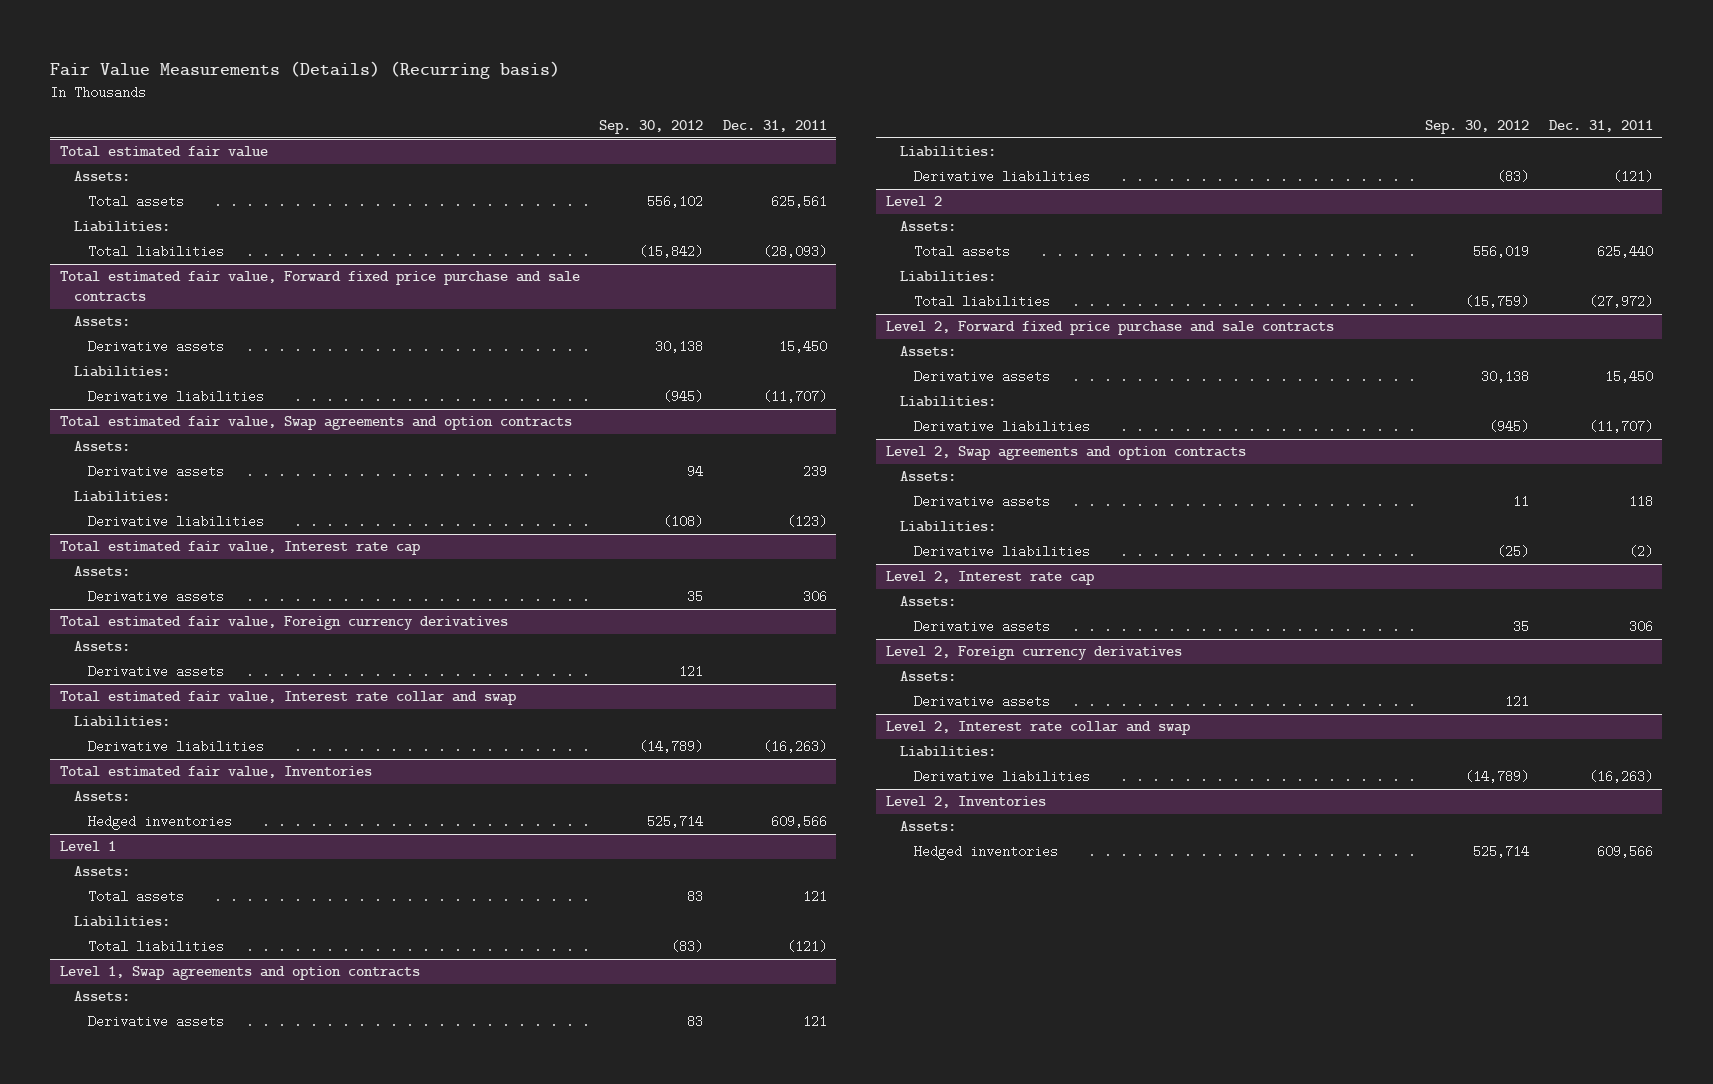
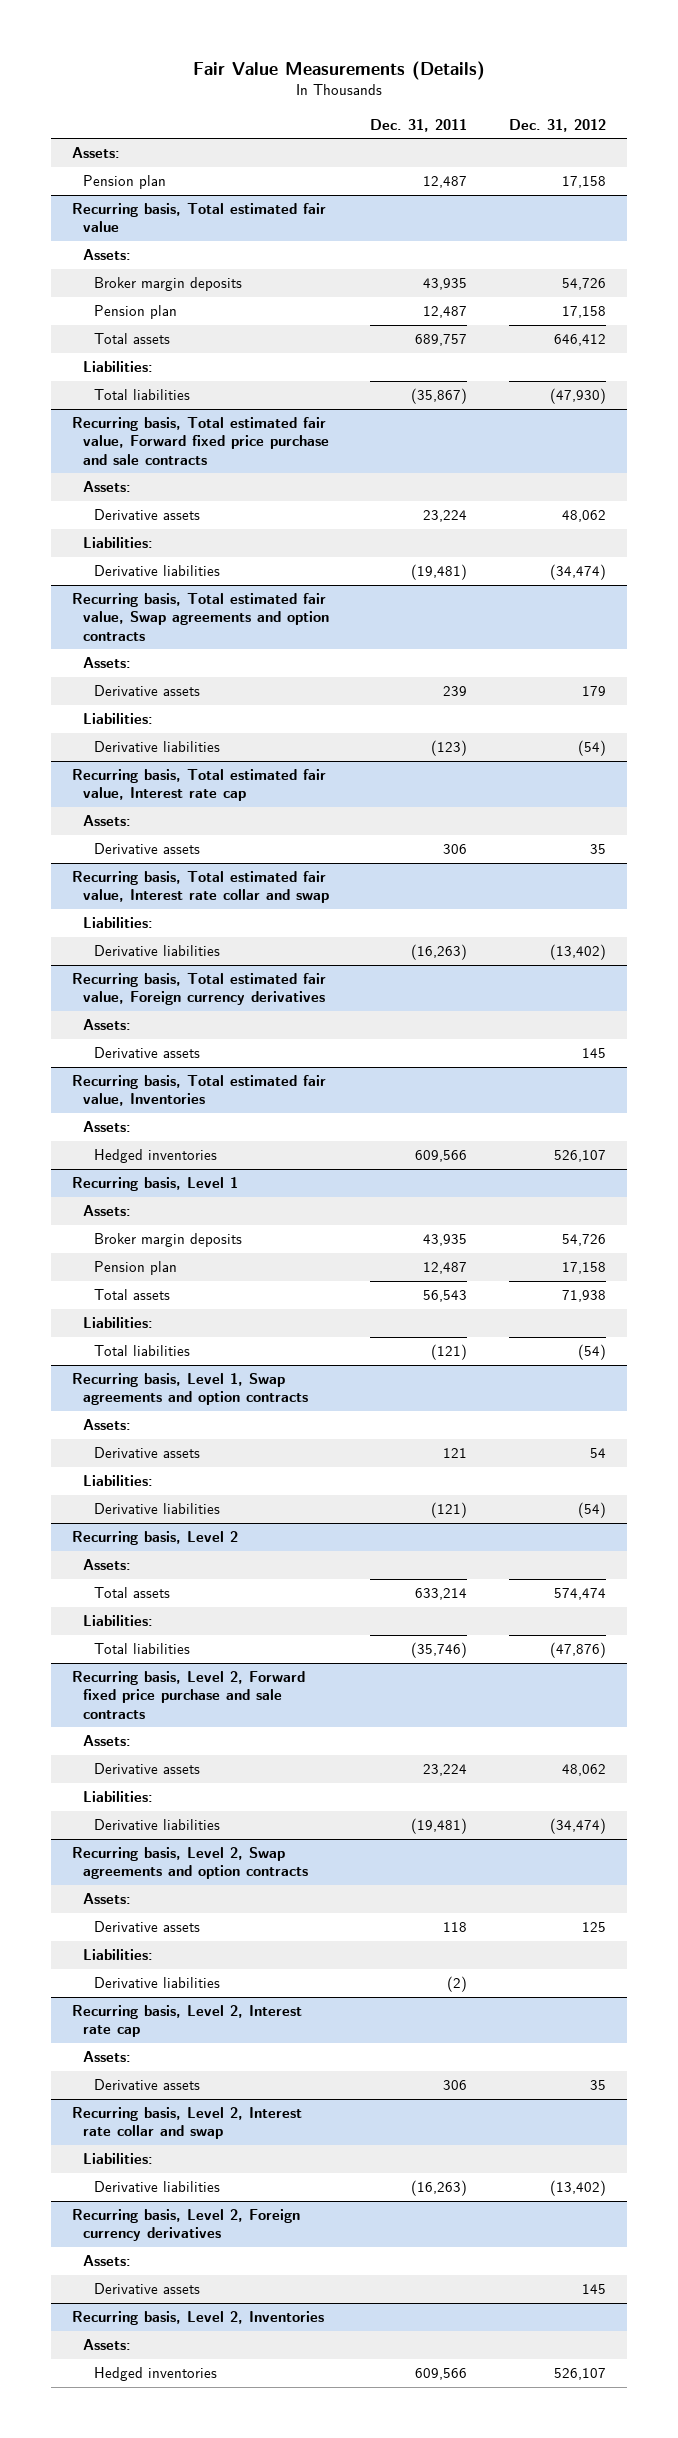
- Fair Value Measurements (Details) (Recurring basis)
+ Fair Value Measurements (Details)
- | Sep. 30, 2012 | Dec. 31, 2011
+ | Dec. 31, 2011 | Dec. 31, 2012
- Total estimated fair value
- Total assets | 556,102 | 625,561
+ Pension plan | 12,487 | 17,158
+ Recurring basis, Total estimated fair value
+ Assets:
+ Broker margin deposits | 43,935 | 54,726
+ Pension plan | 12,487 | 17,158
+ Total assets | 689,757 | 646,412
- Total liabilities | (15,842) | (28,093)
- Total estimated fair value, Forward fixed price purchase and sale contracts
+ Total liabilities | (35,867) | (47,930)
+ Recurring basis, Total estimated fair value, Forward fixed price purchase and sale contracts
- Derivative assets | 30,138 | 15,450
+ Derivative assets | 23,224 | 48,062
- Derivative liabilities | (945) | (11,707)
- Total estimated fair value, Swap agreements and option contracts
+ Derivative liabilities | (19,481) | (34,474)
+ Recurring basis, Total estimated fair value, Swap agreements and option contracts
- Total estimated fair value, Interest rate cap
+ Recurring basis, Total estimated fair value, Interest rate cap
- Total estimated fair value, Foreign currency derivatives
- Assets:
- Derivative assets | 121 |
- Total estimated fair value, Interest rate collar and swap
+ Recurring basis, Total estimated fair value, Interest rate collar and swap
- Total estimated fair value, Inventories
+ Recurring basis, Total estimated fair value, Foreign currency derivatives
+ Derivative assets | | 145
+ Recurring basis, Total estimated fair value, Inventories
+ Assets:
- Level 1
+ Recurring basis, Level 1
- Total assets | 83 | 121
+ Broker margin deposits | 43,935 | 54,726
+ Pension plan | 12,487 | 17,158
+ Total assets | 56,543 | 71,938
- Level 1, Swap agreements and option contracts
+ Recurring basis, Level 1, Swap agreements and option contracts
- Level 2
+ Recurring basis, Level 2
- Total assets | 556,019 | 625,440
+ Total assets | 633,214 | 574,474
- Total liabilities | (15,759) | (27,972)
- Level 2, Forward fixed price purchase and sale contracts
+ Total liabilities | (35,746) | (47,876)
+ Recurring basis, Level 2, Forward fixed price purchase and sale contracts
- Derivative assets | 30,138 | 15,450
+ Derivative assets | 23,224 | 48,062
- Derivative liabilities | (945) | (11,707)
- Level 2, Swap agreements and option contracts
+ Derivative liabilities | (19,481) | (34,474)
+ Recurring basis, Level 2, Swap agreements and option contracts
- Level 2, Interest rate cap
+ Recurring basis, Level 2, Interest rate cap
- Level 2, Foreign currency derivatives
- Assets:
- Derivative assets | 121 |
- Level 2, Interest rate collar and swap
+ Recurring basis, Level 2, Interest rate collar and swap
- Level 2, Inventories
+ Recurring basis, Level 2, Foreign currency derivatives
+ Derivative assets | | 145
+ Recurring basis, Level 2, Inventories
+ Assets:

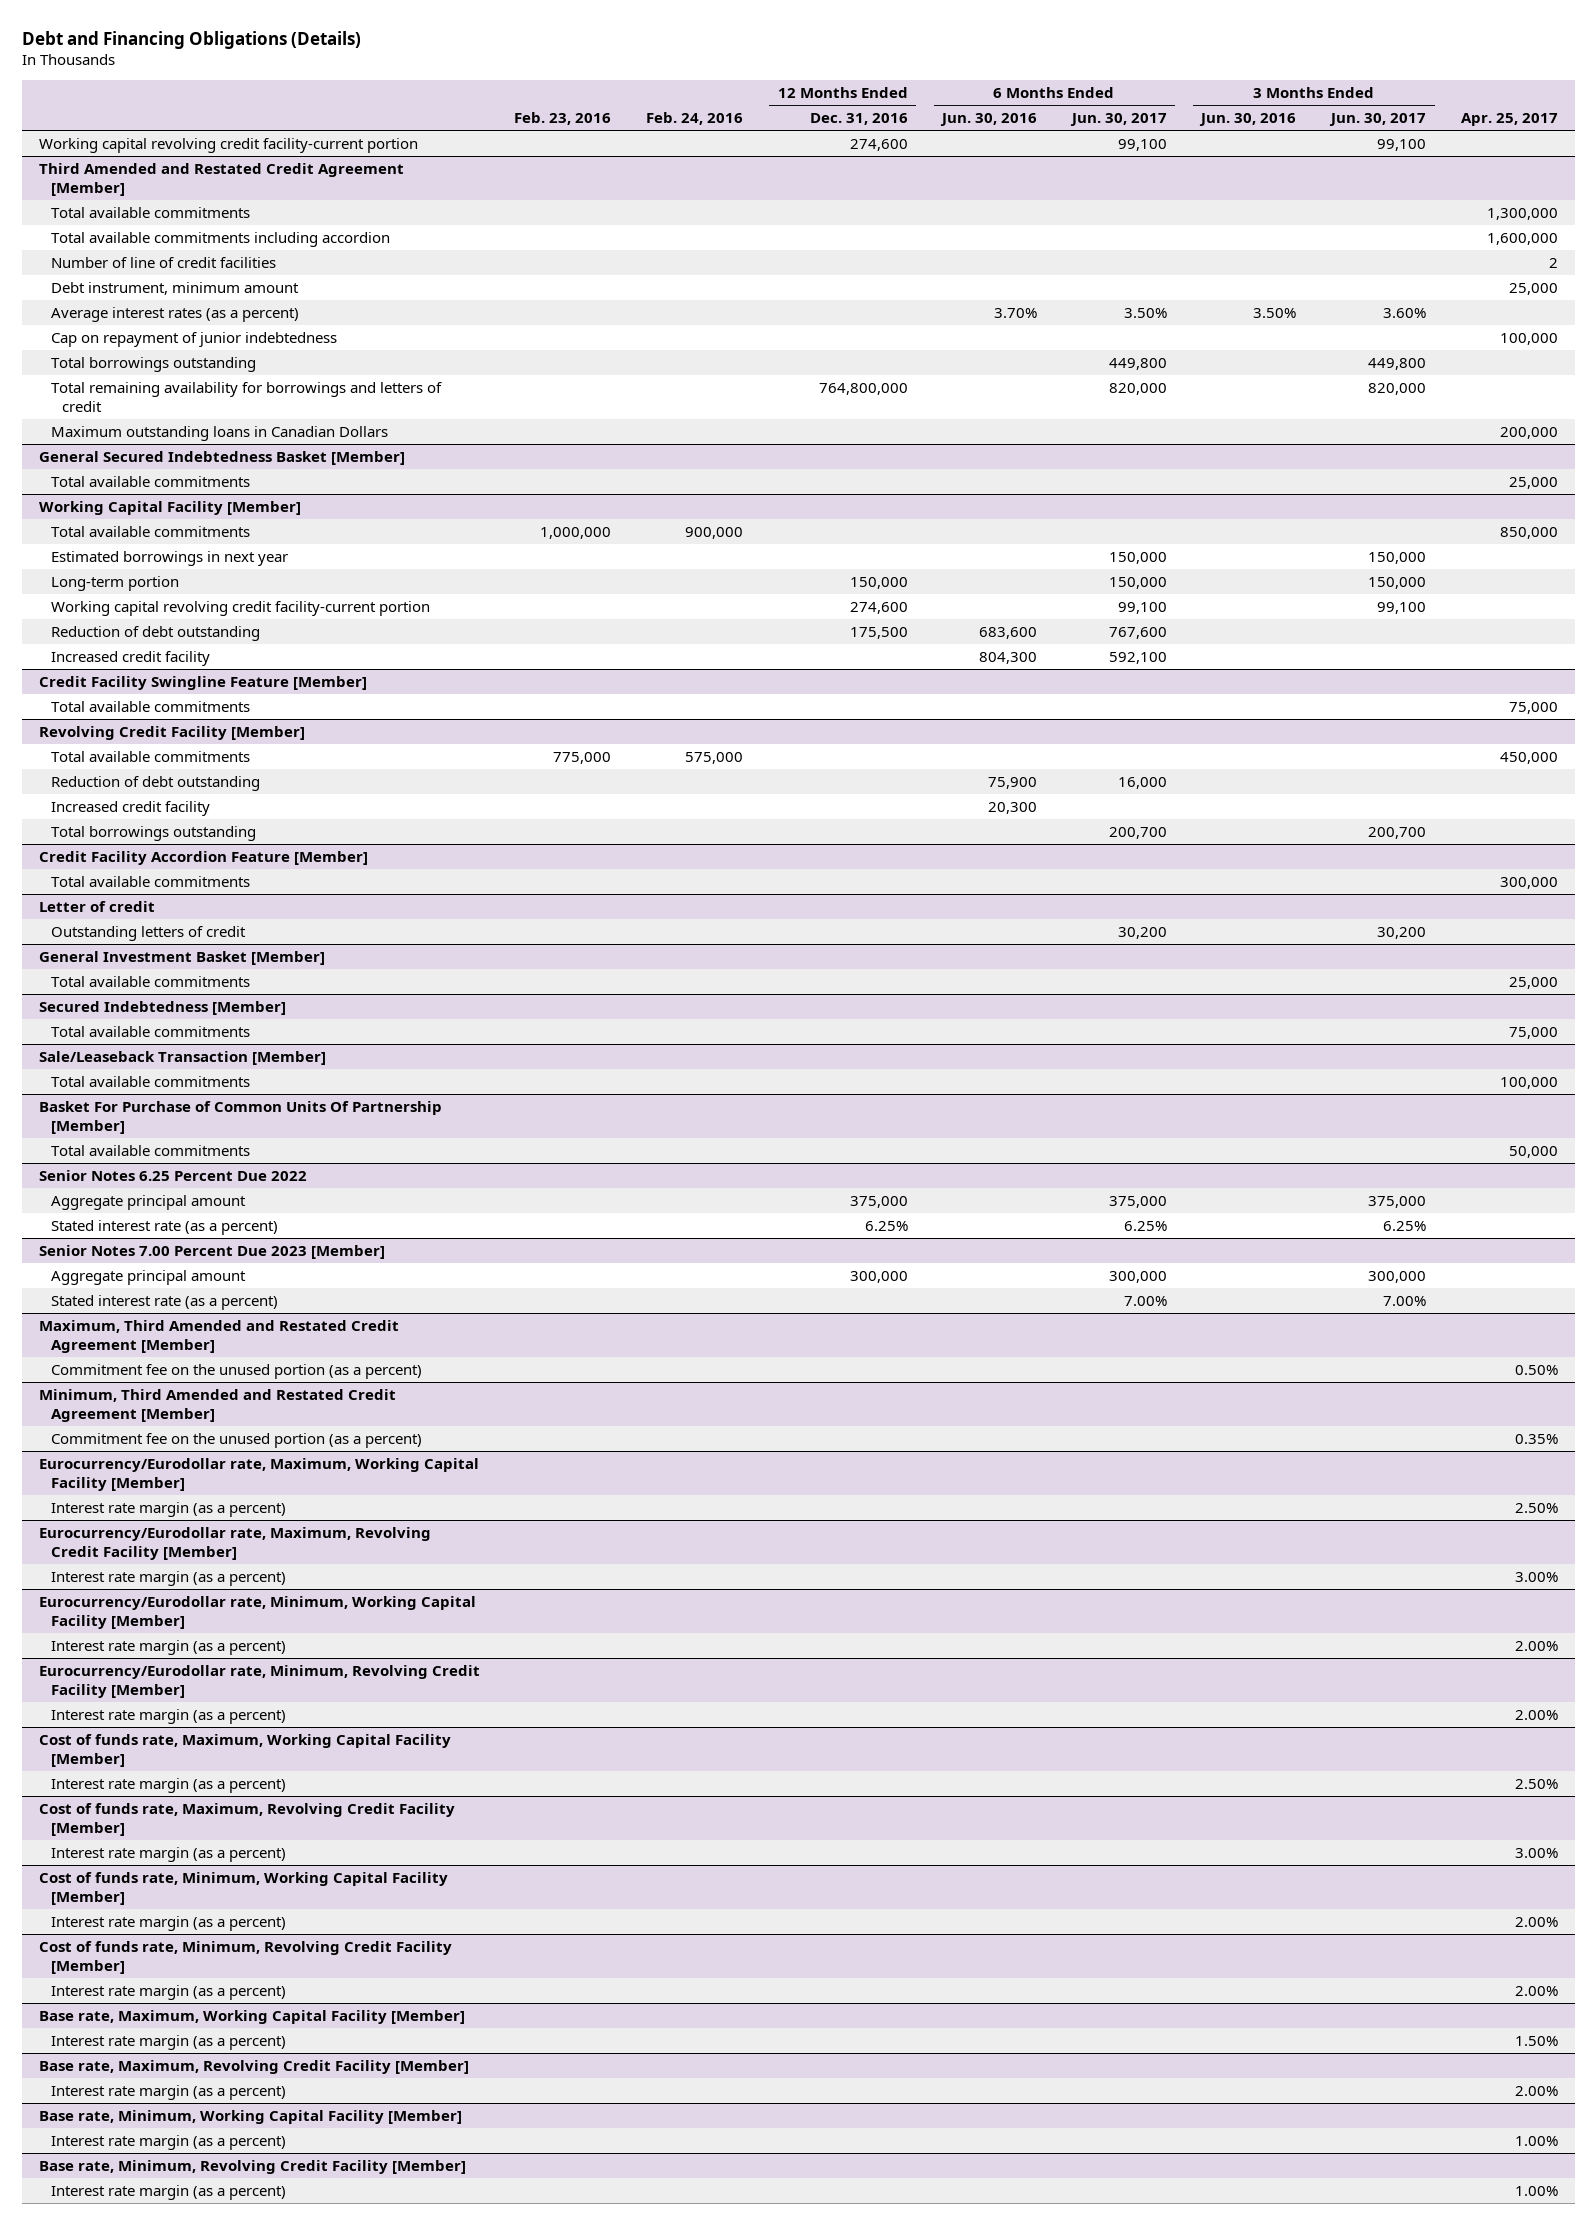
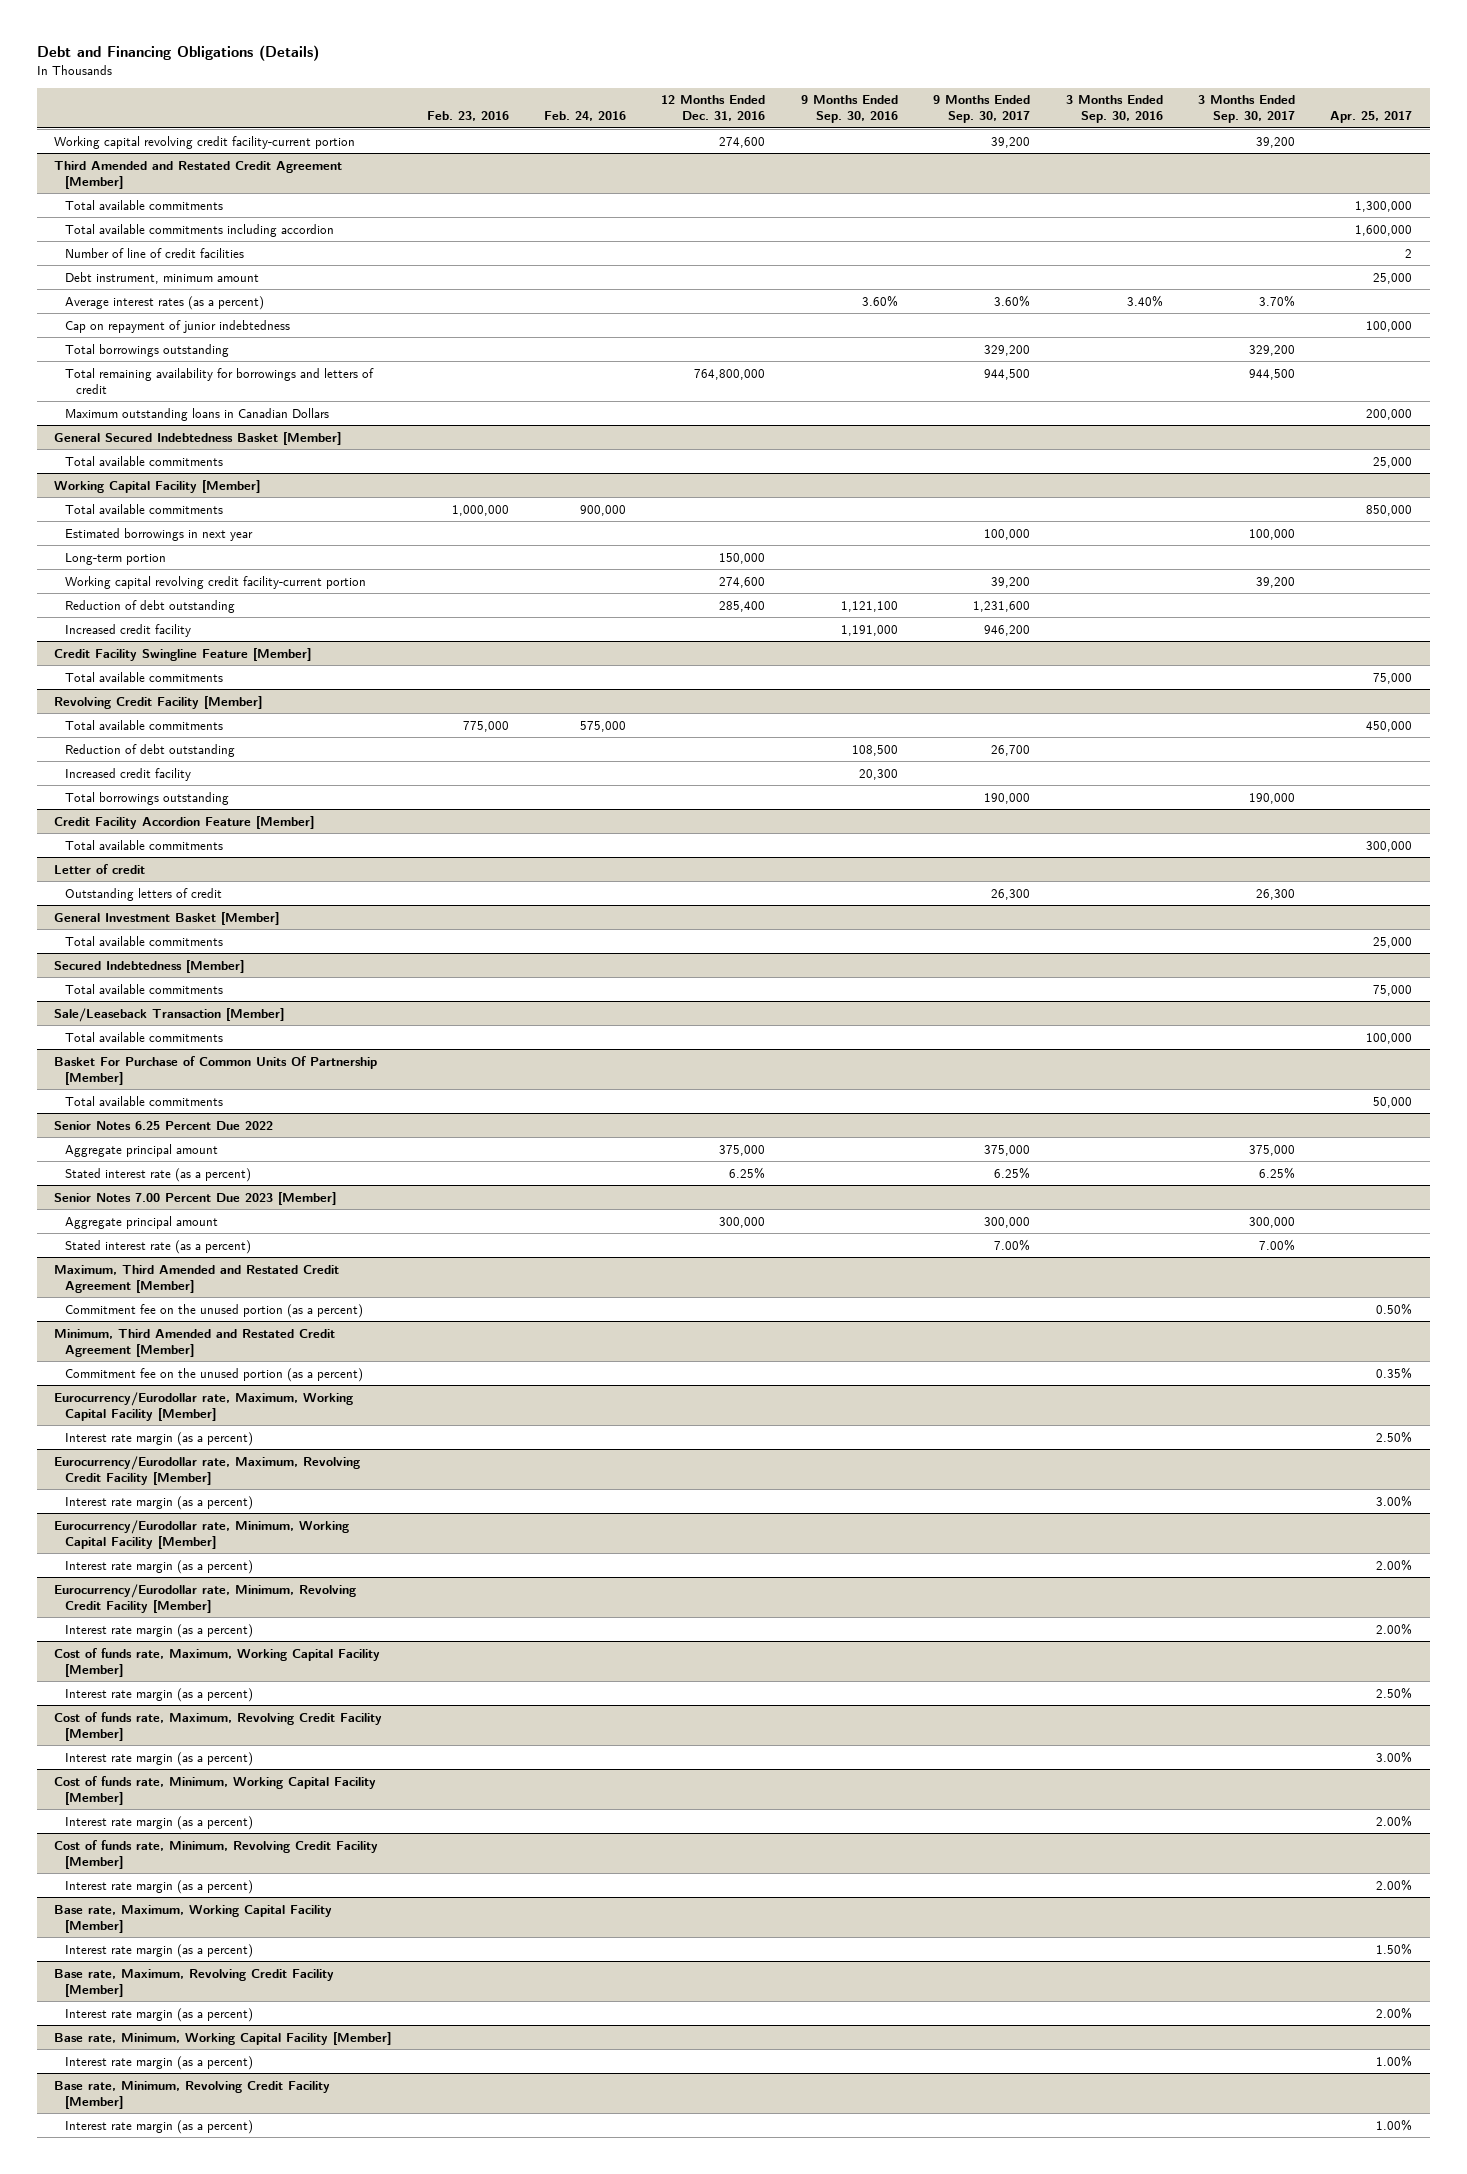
- | Feb. 23, 2016 | Feb. 24, 2016 | 12 Months Ended Dec. 31, 2016 | 6 Months Ended Jun. 30, 2016 | 6 Months Ended Jun. 30, 2017 | 3 Months Ended Jun. 30, 2016 | 3 Months Ended Jun. 30, 2017 | Apr. 25, 2017
+ | Feb. 23, 2016 | Feb. 24, 2016 | 12 Months Ended Dec. 31, 2016 | 9 Months Ended Sep. 30, 2016 | 9 Months Ended Sep. 30, 2017 | 3 Months Ended Sep. 30, 2016 | 3 Months Ended Sep. 30, 2017 | Apr. 25, 2017
@ Working Capital Facility [Member]
- Reduction of debt outstanding | | | 175,500 | 683,600 | 767,600 | | |
+ Reduction of debt outstanding | | | 285,400 | 1,121,100 | 1,231,600 | | |

